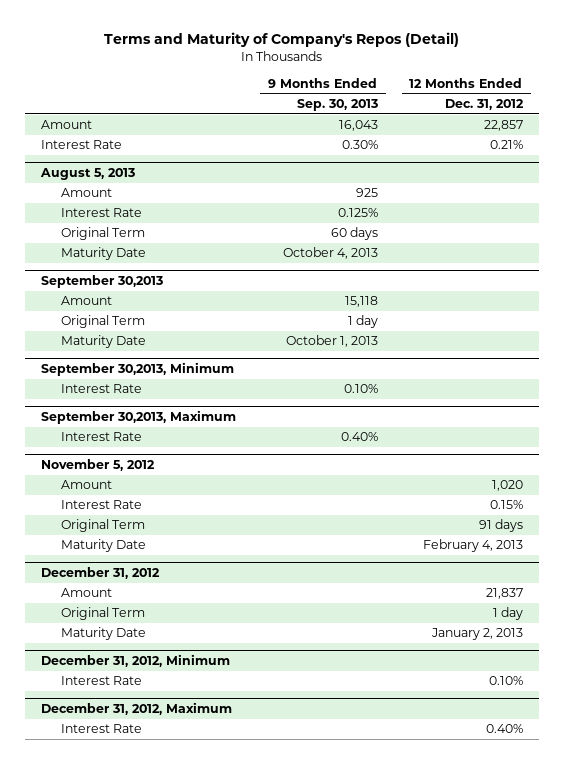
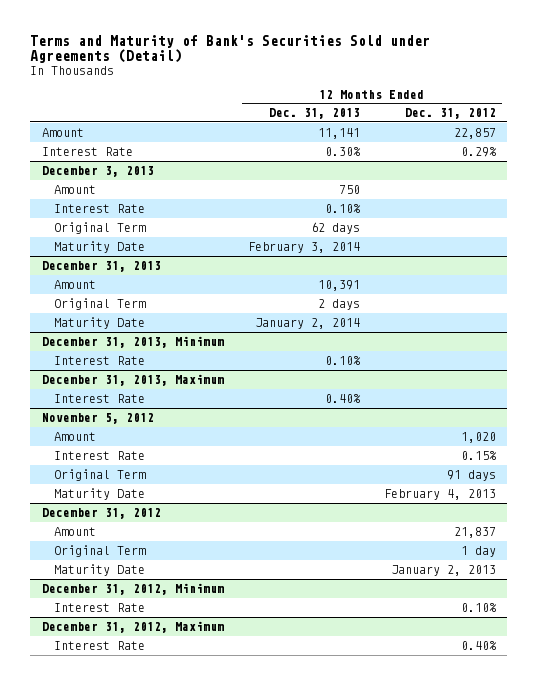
- Terms and Maturity of Company's Repos (Detail)
+ Terms and Maturity of Bank's Securities Sold under Agreements (Detail)
- | 9 Months Ended Sep. 30, 2013 | 12 Months Ended Dec. 31, 2012
+ | 12 Months Ended Dec. 31, 2013 | 12 Months Ended Dec. 31, 2012
- Interest Rate | 0.30% | 0.21%
- August 5, 2013
- Amount | 925 |
- Interest Rate | 0.125% |
- Original Term | 60 days |
- Maturity Date | October 4, 2013 |
- September 30,2013
- Amount | 15,118 |
- Original Term | 1 day |
- Maturity Date | October 1, 2013 |
- September 30,2013, Minimum
- Interest Rate | 0.10% |
- September 30,2013, Maximum
- Interest Rate | 0.40% |
+ Interest Rate | 0.30% | 0.29%
+ December 3, 2013
+ Amount | 750 |
+ Interest Rate | 0.10% |
+ Original Term | 62 days |
+ Maturity Date | February 3, 2014 |
+ December 31, 2013
+ Amount | 10,391 |
+ Original Term | 2 days |
+ Maturity Date | January 2, 2014 |
+ December 31, 2013, Minimum
+ Interest Rate | 0.10% |
+ December 31, 2013, Maximum
+ Interest Rate | 0.40% |

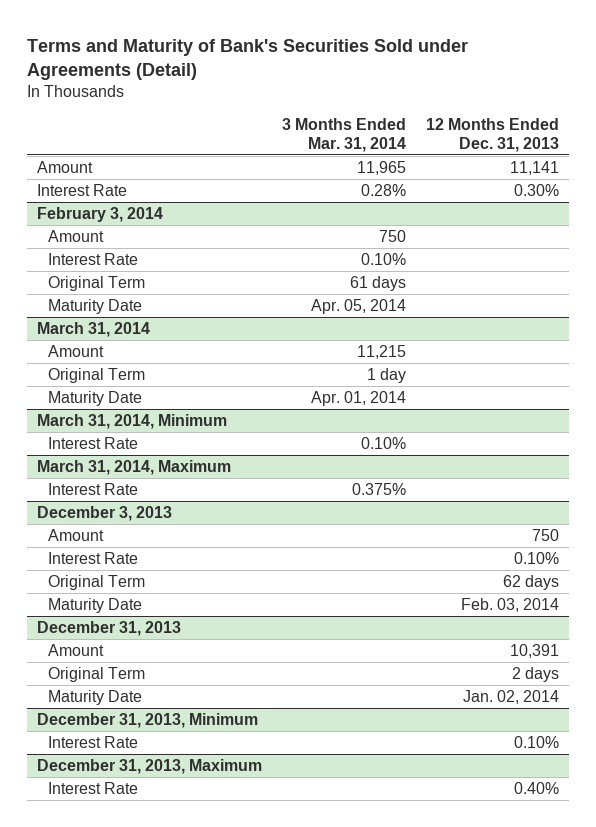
- | 12 Months Ended Dec. 31, 2013 | 12 Months Ended Dec. 31, 2012
+ | 3 Months Ended Mar. 31, 2014 | 12 Months Ended Dec. 31, 2013
+ February 3, 2014
+ Amount | 750 |
+ Interest Rate | 0.10% |
+ Original Term | 61 days |
+ Maturity Date | Apr. 05, 2014 |
+ March 31, 2014
+ Amount | 11,215 |
+ Original Term | 1 day |
+ Maturity Date | Apr. 01, 2014 |
+ March 31, 2014, Minimum
+ Interest Rate | 0.10% |
+ March 31, 2014, Maximum
+ Interest Rate | 0.375% |
@ December 3, 2013
- Maturity Date | February 3, 2014 |
+ Maturity Date | | Feb. 03, 2014
@ December 31, 2013
- Maturity Date | January 2, 2014 |
+ Maturity Date | | Jan. 02, 2014
- November 5, 2012
- Amount | | 1,020
- Interest Rate | | 0.15%
- Original Term | | 91 days
- Maturity Date | | February 4, 2013
- December 31, 2012
- Amount | | 21,837
- Original Term | | 1 day
- Maturity Date | | January 2, 2013
- December 31, 2012, Minimum
- Interest Rate | | 0.10%
- December 31, 2012, Maximum
- Interest Rate | | 0.40%

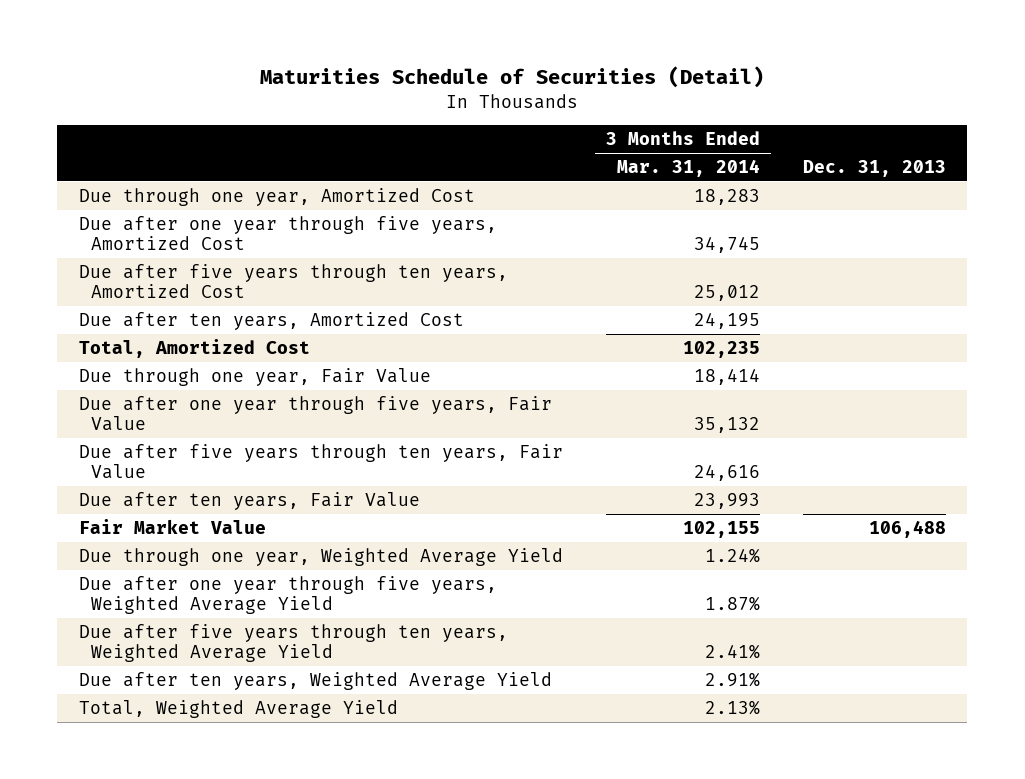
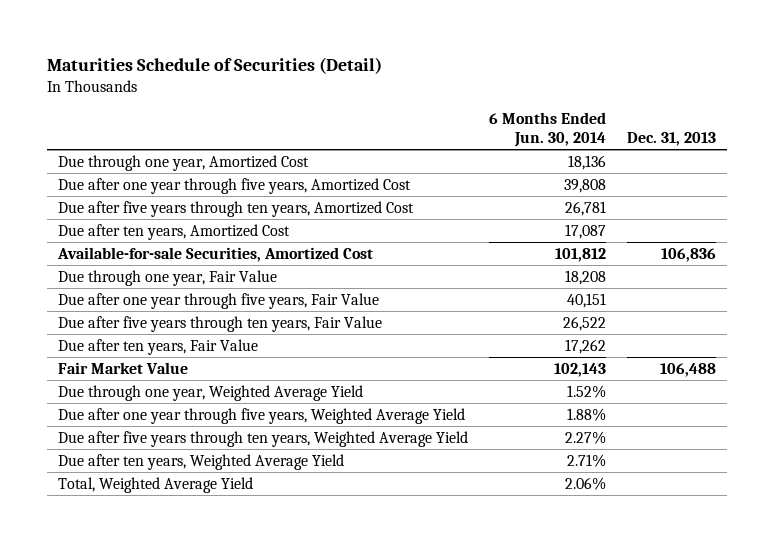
- | 3 Months Ended Mar. 31, 2014 | Dec. 31, 2013
+ | 6 Months Ended Jun. 30, 2014 | Dec. 31, 2013
- Total, Amortized Cost | 102,235 |
+ Available-for-sale Securities, Amortized Cost | 101,812 | 106,836

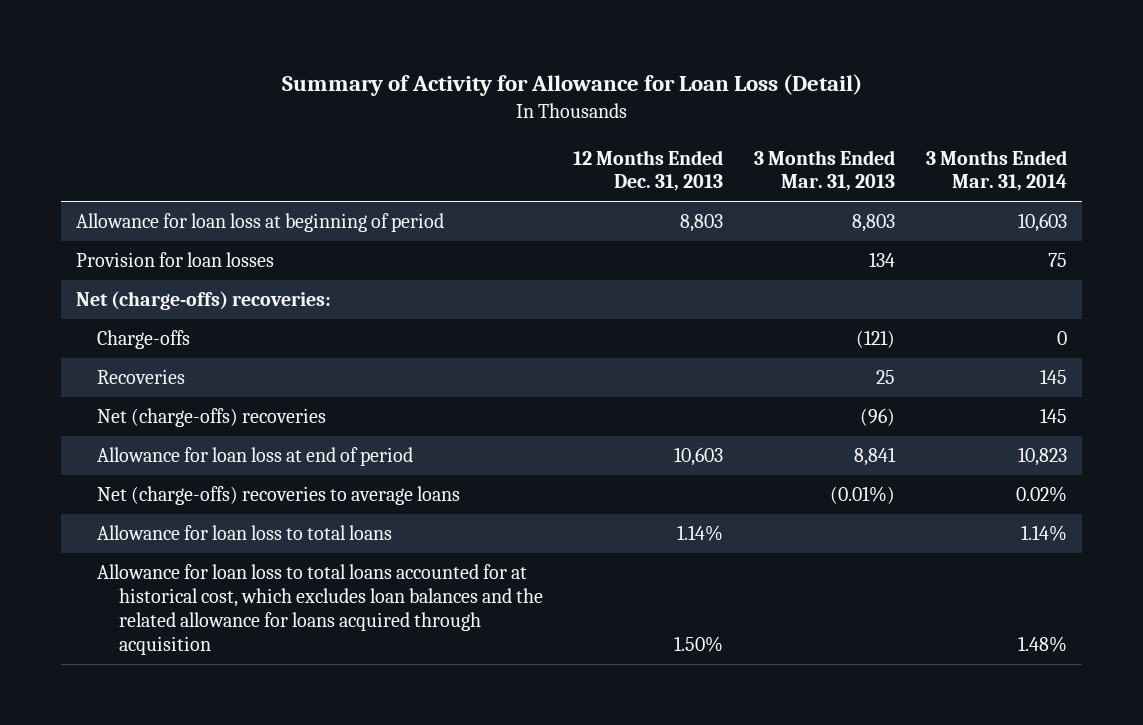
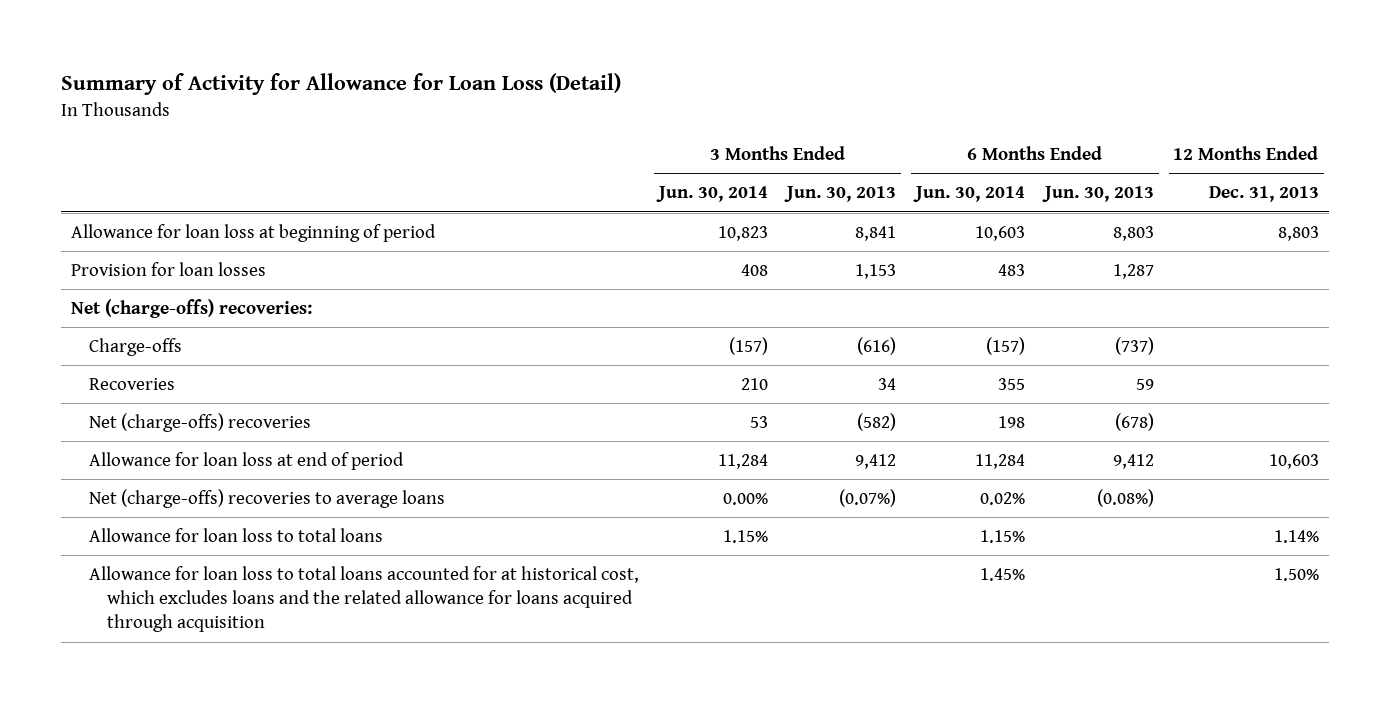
- | 12 Months Ended Dec. 31, 2013 | 3 Months Ended Mar. 31, 2013 | 3 Months Ended Mar. 31, 2014
+ | 3 Months Ended Jun. 30, 2014 | 3 Months Ended Jun. 30, 2013 | 6 Months Ended Jun. 30, 2014 | 6 Months Ended Jun. 30, 2013 | 12 Months Ended Dec. 31, 2013
- Allowance for loan loss to total loans accounted for at historical cost, which excludes loan balances and the related allowance for loans acquired through acquisition | 1.50% | | 1.48%
+ Allowance for loan loss to total loans accounted for at historical cost, which excludes loans and the related allowance for loans acquired through acquisition | | | 1.45% | | 1.50%

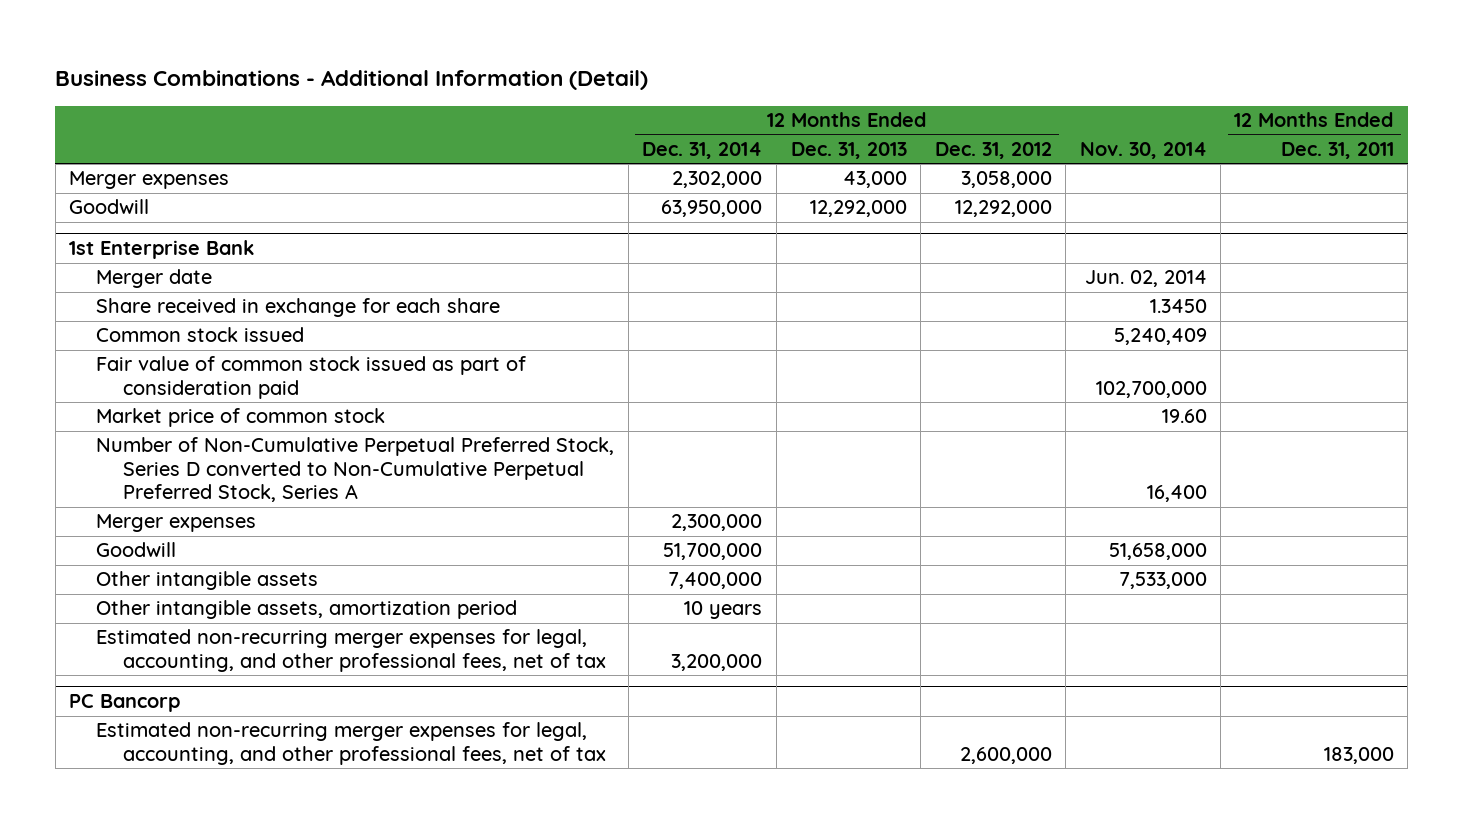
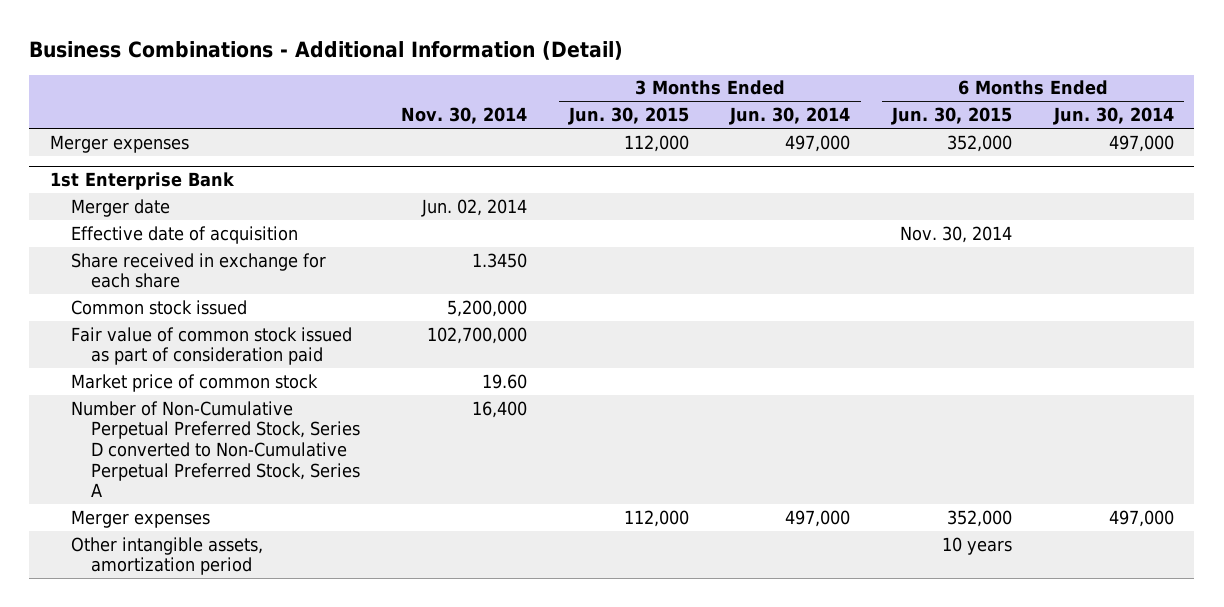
- | 12 Months Ended Dec. 31, 2014 | 12 Months Ended Dec. 31, 2013 | 12 Months Ended Dec. 31, 2012 | Nov. 30, 2014 | 12 Months Ended Dec. 31, 2011
+ | Nov. 30, 2014 | 3 Months Ended Jun. 30, 2015 | 3 Months Ended Jun. 30, 2014 | 6 Months Ended Jun. 30, 2015 | 6 Months Ended Jun. 30, 2014
- Goodwill | 63,950,000 | 12,292,000 | 12,292,000 | |
@ 1st Enterprise Bank
+ Effective date of acquisition | | | | Nov. 30, 2014 |
- Common stock issued | | | | 5,240,409 |
+ Common stock issued | 5,200,000 | | | |
- Goodwill | 51,700,000 | | | 51,658,000 |
- Other intangible assets | 7,400,000 | | | 7,533,000 |
- Estimated non-recurring merger expenses for legal, accounting, and other professional fees, net of tax | 3,200,000 | | | |
- PC Bancorp
- Estimated non-recurring merger expenses for legal, accounting, and other professional fees, net of tax | | | 2,600,000 | | 183,000

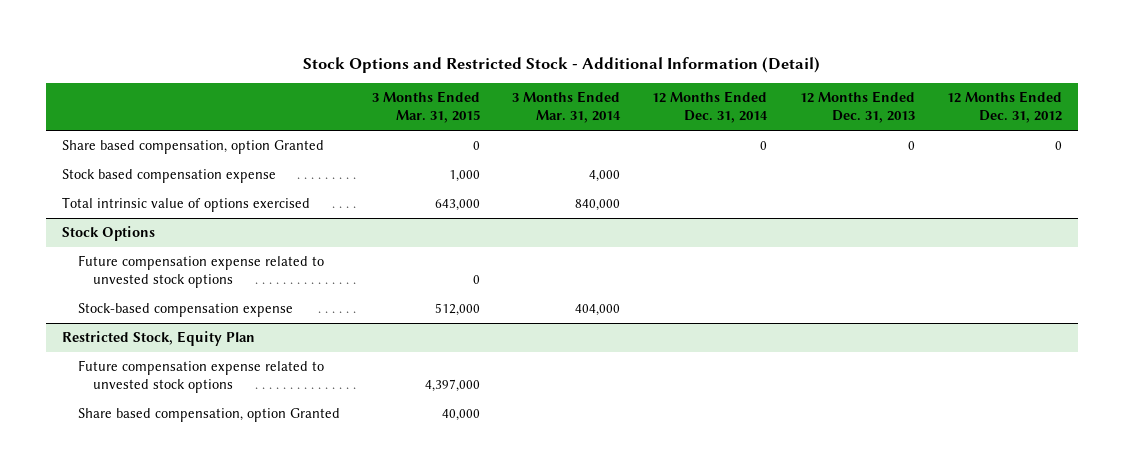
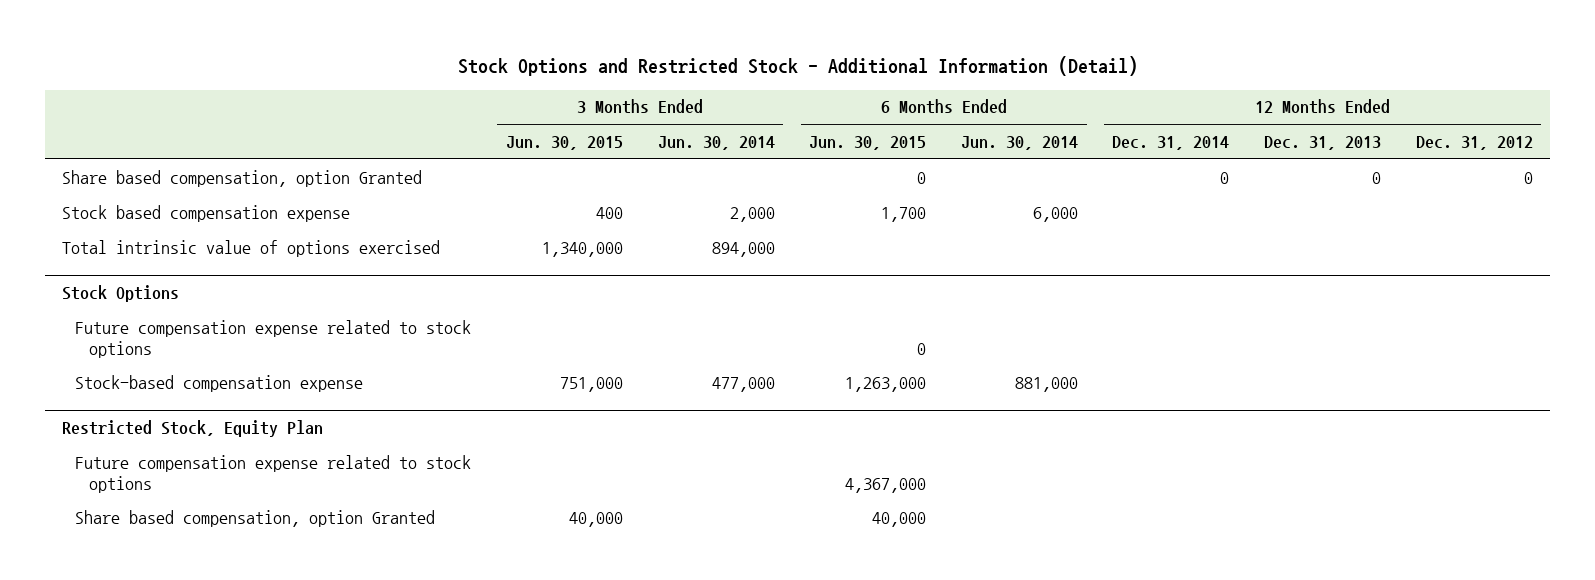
- | 3 Months Ended Mar. 31, 2015 | 3 Months Ended Mar. 31, 2014 | 12 Months Ended Dec. 31, 2014 | 12 Months Ended Dec. 31, 2013 | 12 Months Ended Dec. 31, 2012
+ | 3 Months Ended Jun. 30, 2015 | 3 Months Ended Jun. 30, 2014 | 6 Months Ended Jun. 30, 2015 | 6 Months Ended Jun. 30, 2014 | 12 Months Ended Dec. 31, 2014 | 12 Months Ended Dec. 31, 2013 | 12 Months Ended Dec. 31, 2012
@ Stock Options
- Future compensation expense related to unvested stock options | 0 | | | |
+ Future compensation expense related to stock options | | | 0 | | | |
@ Restricted Stock, Equity Plan
- Future compensation expense related to unvested stock options | 4,397,000 | | | |
+ Future compensation expense related to stock options | | | 4,367,000 | | | |

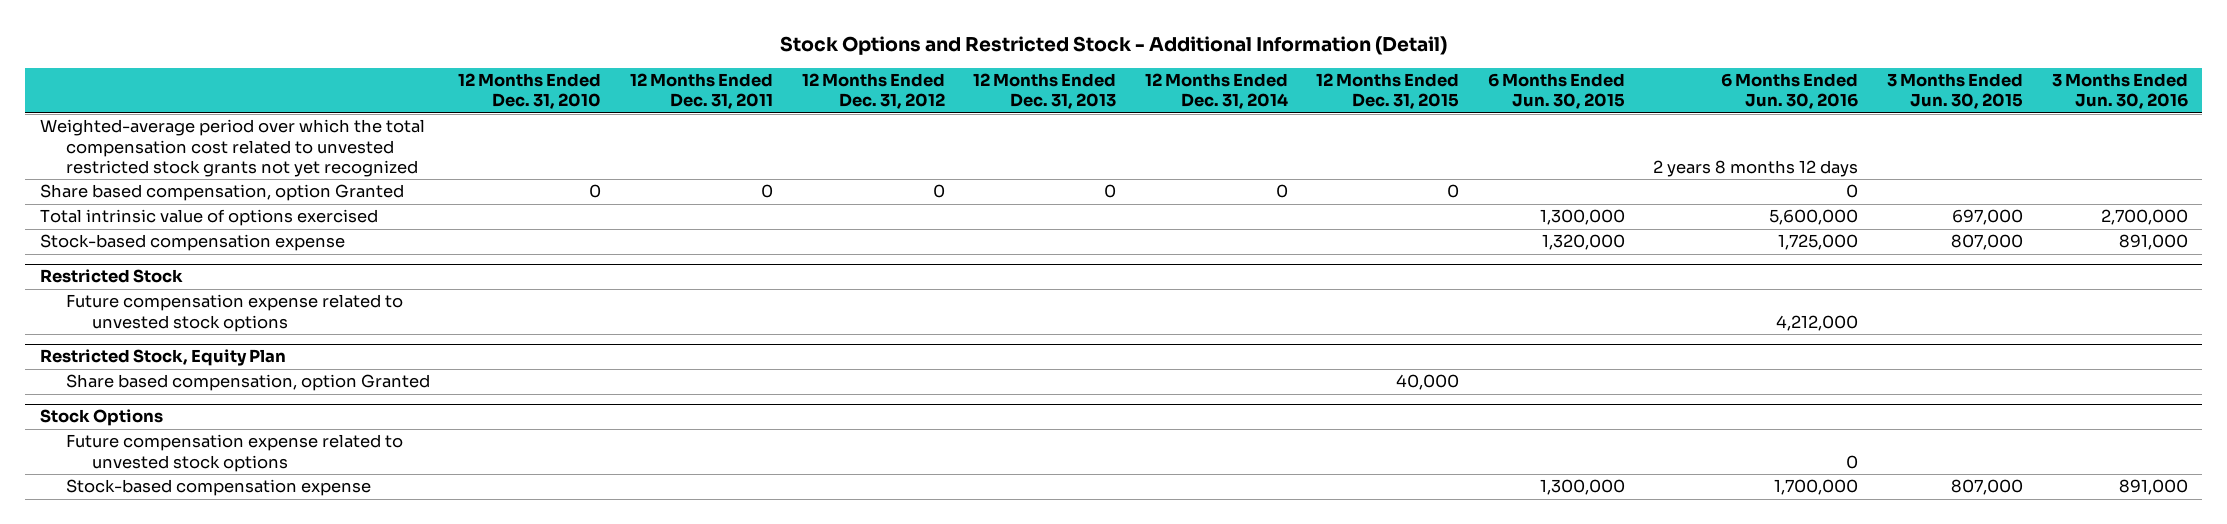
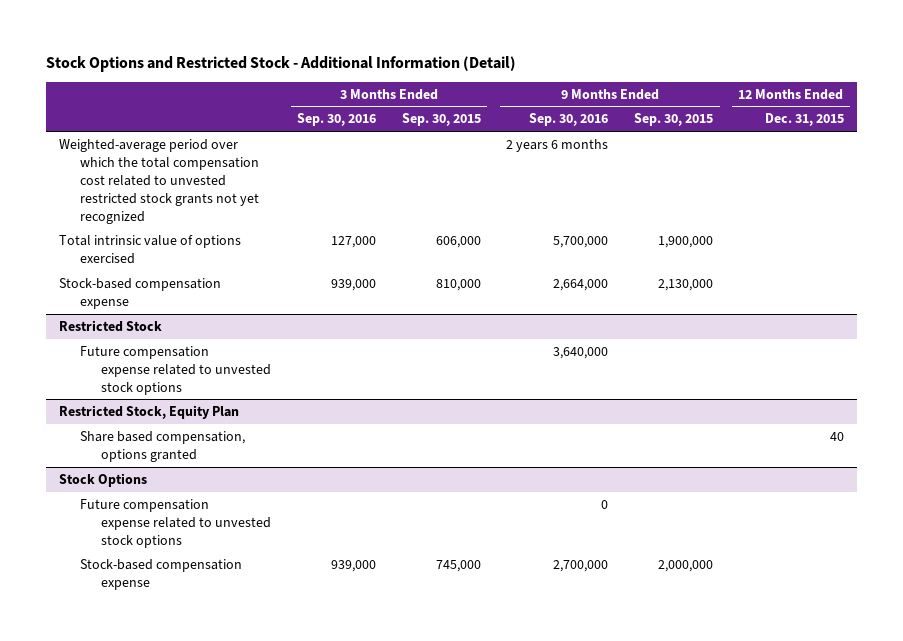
- | 12 Months Ended Dec. 31, 2010 | 12 Months Ended Dec. 31, 2011 | 12 Months Ended Dec. 31, 2012 | 12 Months Ended Dec. 31, 2013 | 12 Months Ended Dec. 31, 2014 | 12 Months Ended Dec. 31, 2015 | 6 Months Ended Jun. 30, 2015 | 6 Months Ended Jun. 30, 2016 | 3 Months Ended Jun. 30, 2015 | 3 Months Ended Jun. 30, 2016
+ | 3 Months Ended Sep. 30, 2016 | 3 Months Ended Sep. 30, 2015 | 9 Months Ended Sep. 30, 2016 | 9 Months Ended Sep. 30, 2015 | 12 Months Ended Dec. 31, 2015
- Share based compensation, option Granted | 0 | 0 | 0 | 0 | 0 | 0 | | 0 | |
@ Restricted Stock, Equity Plan
- Share based compensation, option Granted | | | | | | 40,000 | | | |
+ Share based compensation, options granted | | | | | 40

